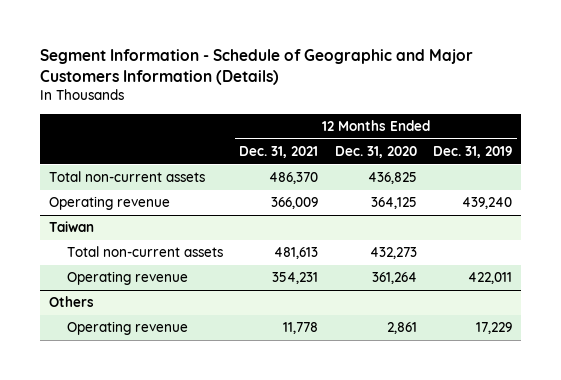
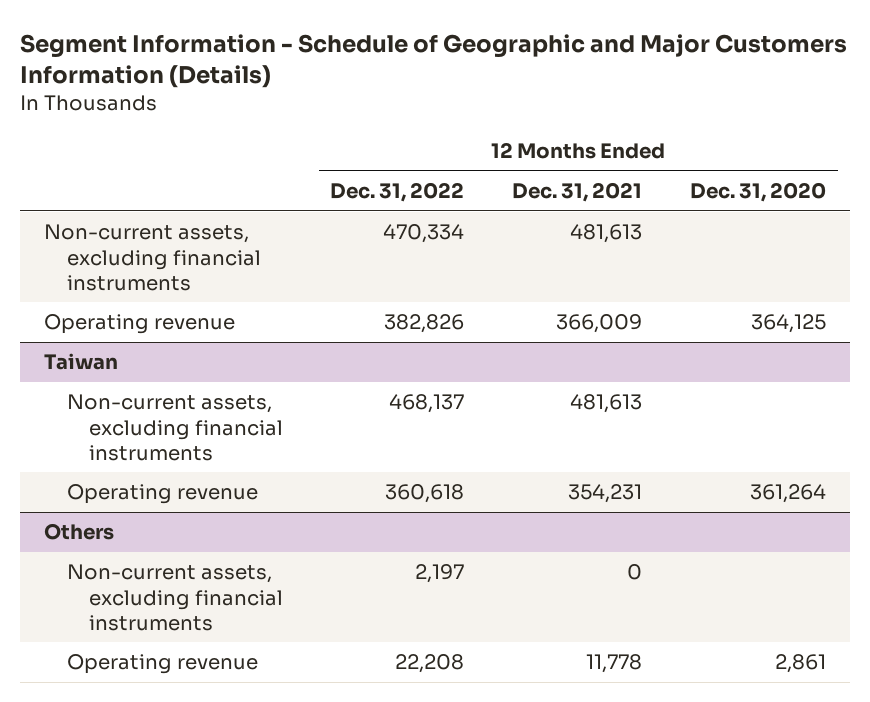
- | 12 Months Ended Dec. 31, 2021 | 12 Months Ended Dec. 31, 2020 | 12 Months Ended Dec. 31, 2019
+ | 12 Months Ended Dec. 31, 2022 | 12 Months Ended Dec. 31, 2021 | 12 Months Ended Dec. 31, 2020
- Total non-current assets | 486,370 | 436,825 |
+ Non-current assets, excluding financial instruments | 470,334 | 481,613 |
@ Taiwan
- Total non-current assets | 481,613 | 432,273 |
+ Non-current assets, excluding financial instruments | 468,137 | 481,613 |
@ Others
+ Non-current assets, excluding financial instruments | 2,197 | 0 |

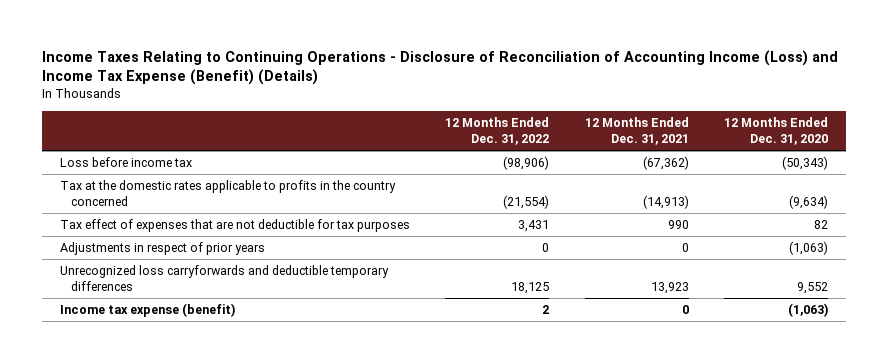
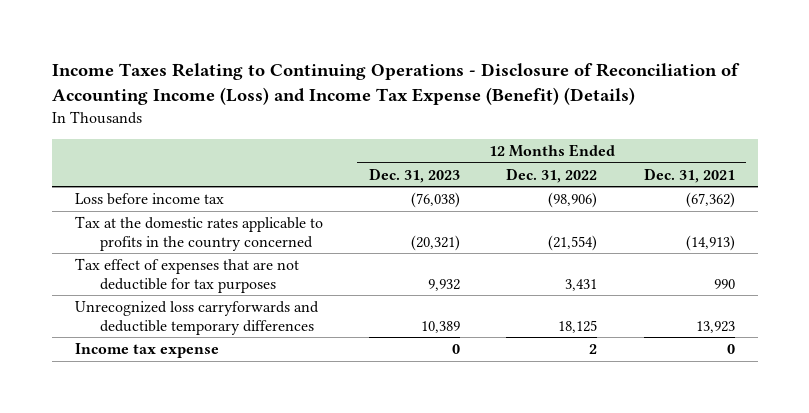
- | 12 Months Ended Dec. 31, 2022 | 12 Months Ended Dec. 31, 2021 | 12 Months Ended Dec. 31, 2020
+ | 12 Months Ended Dec. 31, 2023 | 12 Months Ended Dec. 31, 2022 | 12 Months Ended Dec. 31, 2021
- Adjustments in respect of prior years | 0 | 0 | (1,063)
- Income tax expense (benefit) | 2 | 0 | (1,063)
+ Income tax expense | 0 | 2 | 0

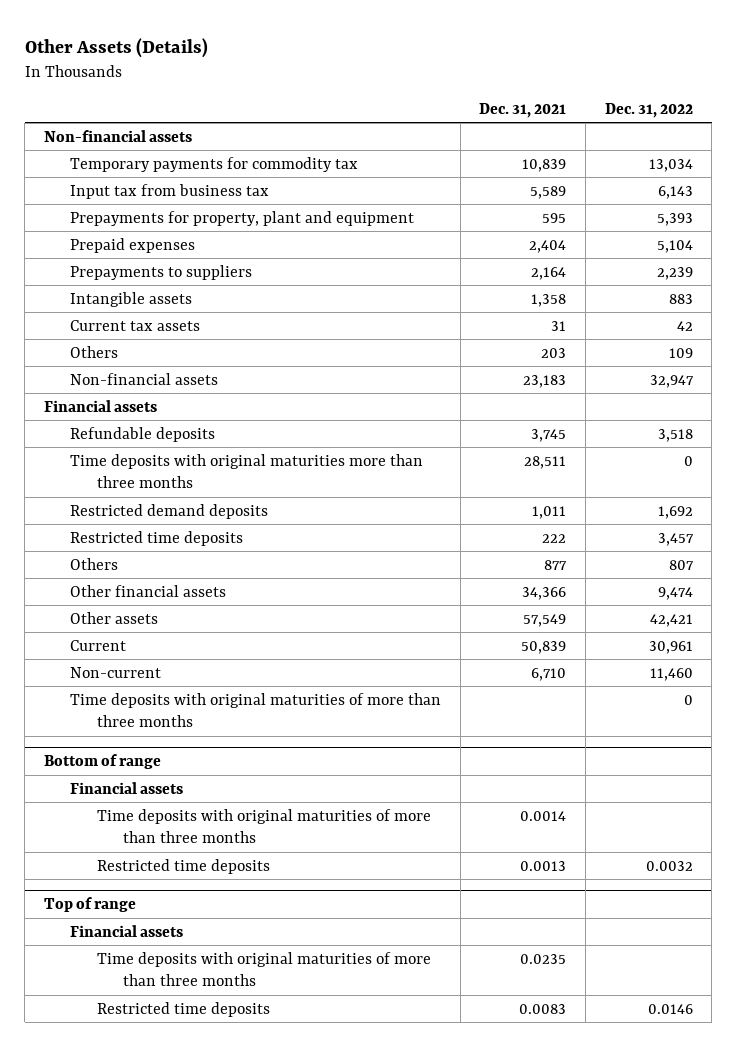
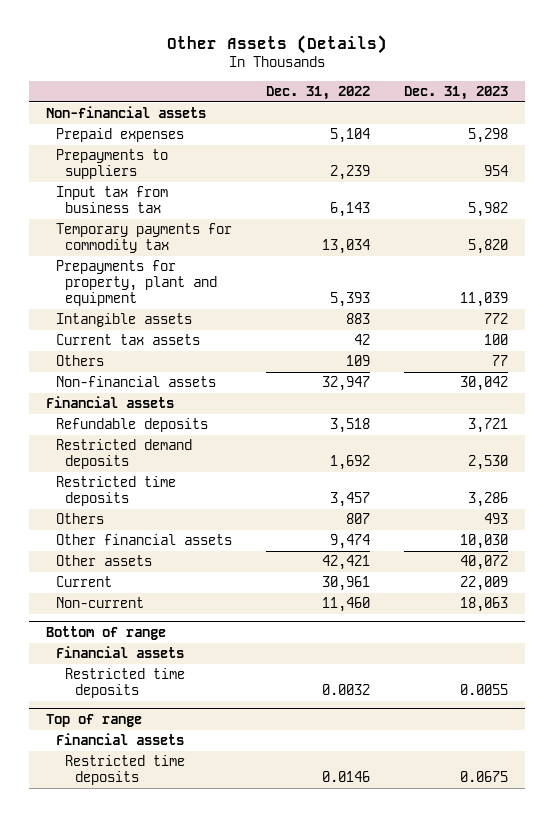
- | Dec. 31, 2021 | Dec. 31, 2022
+ | Dec. 31, 2022 | Dec. 31, 2023
moved down: Input tax from business tax | 6,143 | 5,982
moved down: Temporary payments for commodity tax | 13,034 | 5,820
moved down: Prepayments for property, plant and equipment | 5,393 | 11,039
- Time deposits with original maturities more than three months | 28,511 | 0
- Time deposits with original maturities of more than three months | | 0
@ Bottom of range
- Time deposits with original maturities of more than three months | 0.0014 |
@ Top of range
- Time deposits with original maturities of more than three months | 0.0235 |

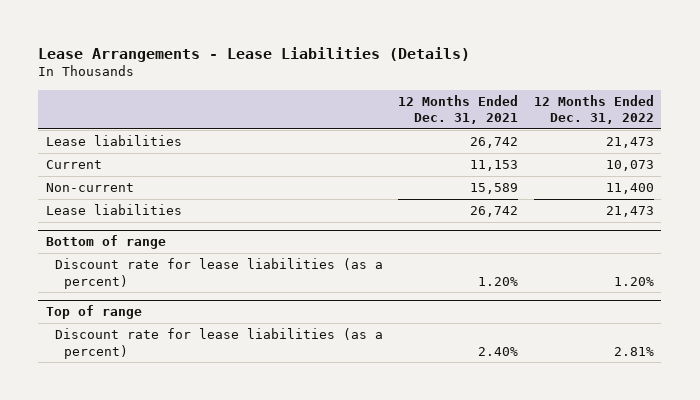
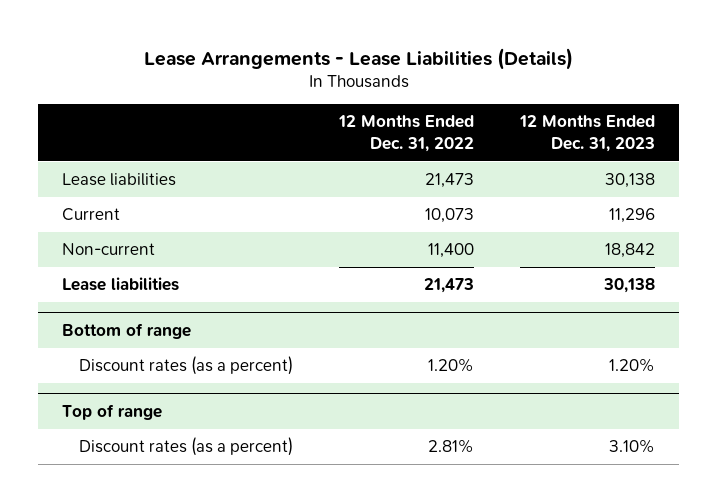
- | 12 Months Ended Dec. 31, 2021 | 12 Months Ended Dec. 31, 2022
+ | 12 Months Ended Dec. 31, 2022 | 12 Months Ended Dec. 31, 2023
@ Bottom of range
- Discount rate for lease liabilities (as a percent) | 1.20% | 1.20%
+ Discount rates (as a percent) | 1.20% | 1.20%
@ Top of range
- Discount rate for lease liabilities (as a percent) | 2.40% | 2.81%
+ Discount rates (as a percent) | 2.81% | 3.10%

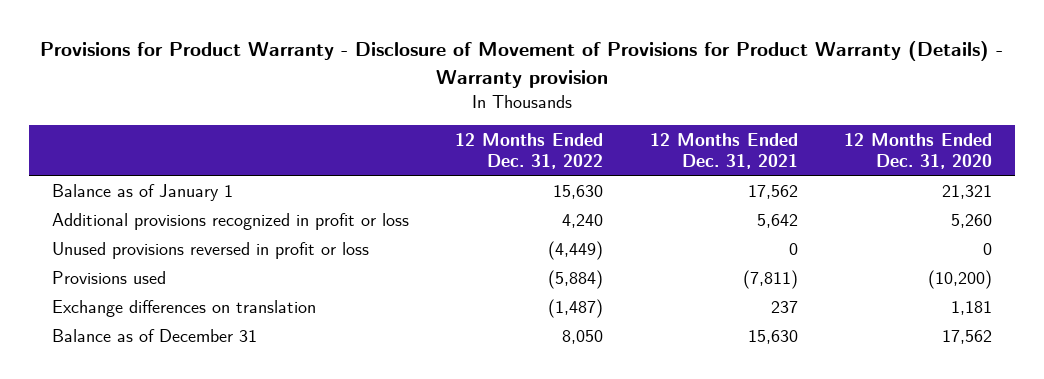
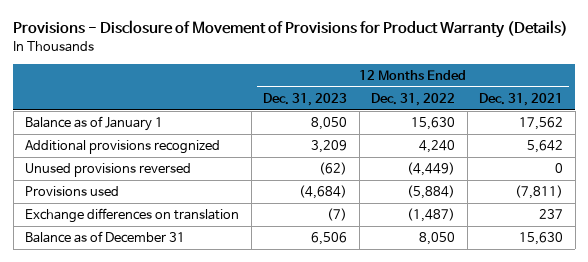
- Provisions for Product Warranty - Disclosure of Movement of Provisions for Product Warranty (Details) - Warranty provision
+ Provisions - Disclosure of Movement of Provisions for Product Warranty (Details)
- | 12 Months Ended Dec. 31, 2022 | 12 Months Ended Dec. 31, 2021 | 12 Months Ended Dec. 31, 2020
+ | 12 Months Ended Dec. 31, 2023 | 12 Months Ended Dec. 31, 2022 | 12 Months Ended Dec. 31, 2021
- Additional provisions recognized in profit or loss | 4,240 | 5,642 | 5,260
- Unused provisions reversed in profit or loss | (4,449) | 0 | 0
+ Additional provisions recognized | 3,209 | 4,240 | 5,642
+ Unused provisions reversed | (62) | (4,449) | 0

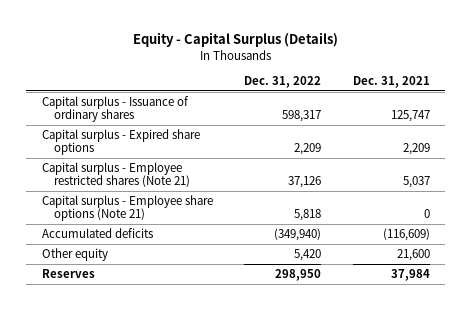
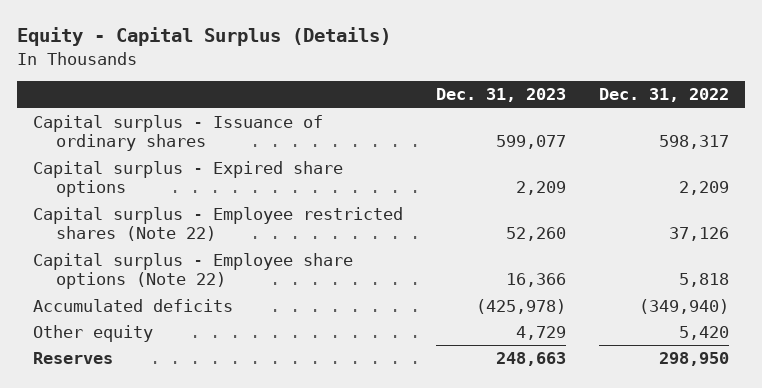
- | Dec. 31, 2022 | Dec. 31, 2021
+ | Dec. 31, 2023 | Dec. 31, 2022
- Capital surplus - Employee restricted shares (Note 21) | 37,126 | 5,037
- Capital surplus - Employee share options (Note 21) | 5,818 | 0
+ Capital surplus - Employee restricted shares (Note 22) | 52,260 | 37,126
+ Capital surplus - Employee share options (Note 22) | 16,366 | 5,818

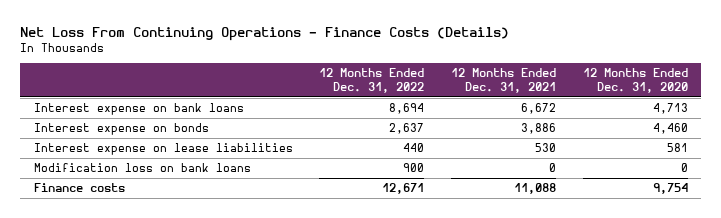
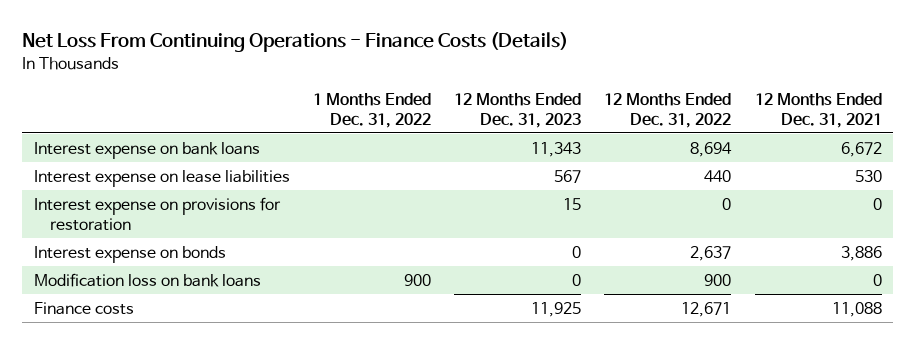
- | 12 Months Ended Dec. 31, 2022 | 12 Months Ended Dec. 31, 2021 | 12 Months Ended Dec. 31, 2020
+ | 1 Months Ended Dec. 31, 2022 | 12 Months Ended Dec. 31, 2023 | 12 Months Ended Dec. 31, 2022 | 12 Months Ended Dec. 31, 2021
+ Interest expense on provisions for restoration | | 15 | 0 | 0
moved down: Interest expense on bonds | | 0 | 2,637 | 3,886

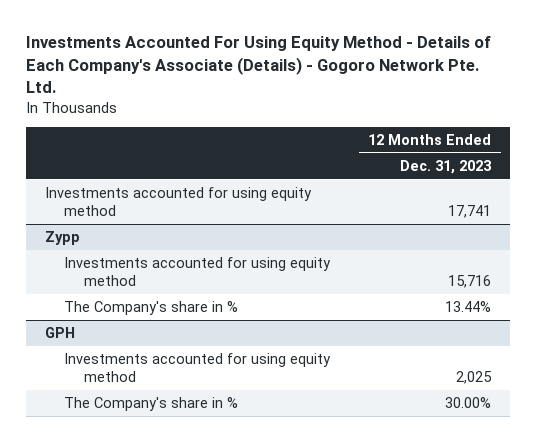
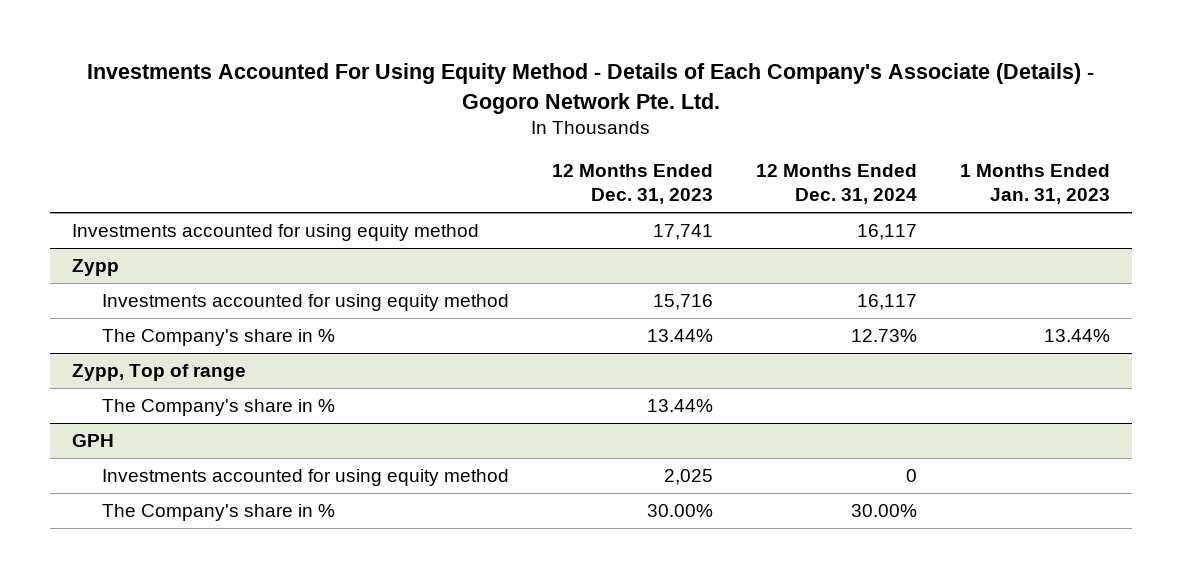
- | 12 Months Ended Dec. 31, 2023
+ | 12 Months Ended Dec. 31, 2023 | 12 Months Ended Dec. 31, 2024 | 1 Months Ended Jan. 31, 2023
+ Zypp, Top of range
+ The Company's share in % | 13.44% | |

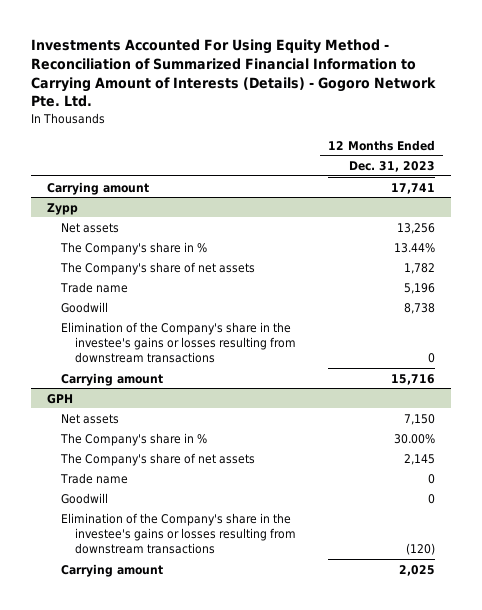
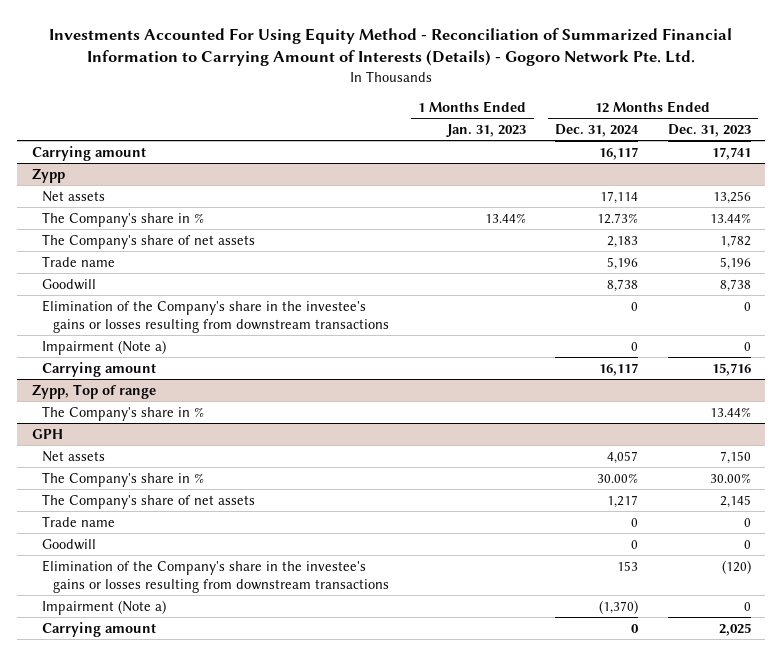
- | 12 Months Ended Dec. 31, 2023
+ | 1 Months Ended Jan. 31, 2023 | 12 Months Ended Dec. 31, 2024 | 12 Months Ended Dec. 31, 2023
@ Zypp
+ Impairment (Note a) | | 0 | 0
+ Zypp, Top of range
+ The Company's share in % | | | 13.44%
@ GPH
+ Impairment (Note a) | | (1,370) | 0

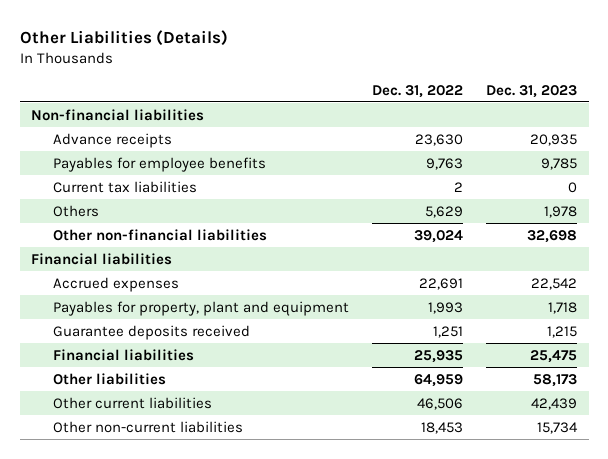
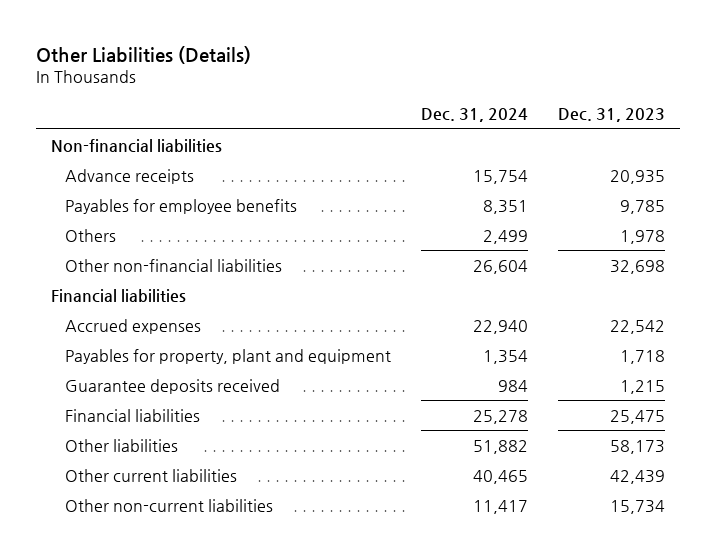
- | Dec. 31, 2022 | Dec. 31, 2023
+ | Dec. 31, 2024 | Dec. 31, 2023
- Current tax liabilities | 2 | 0

